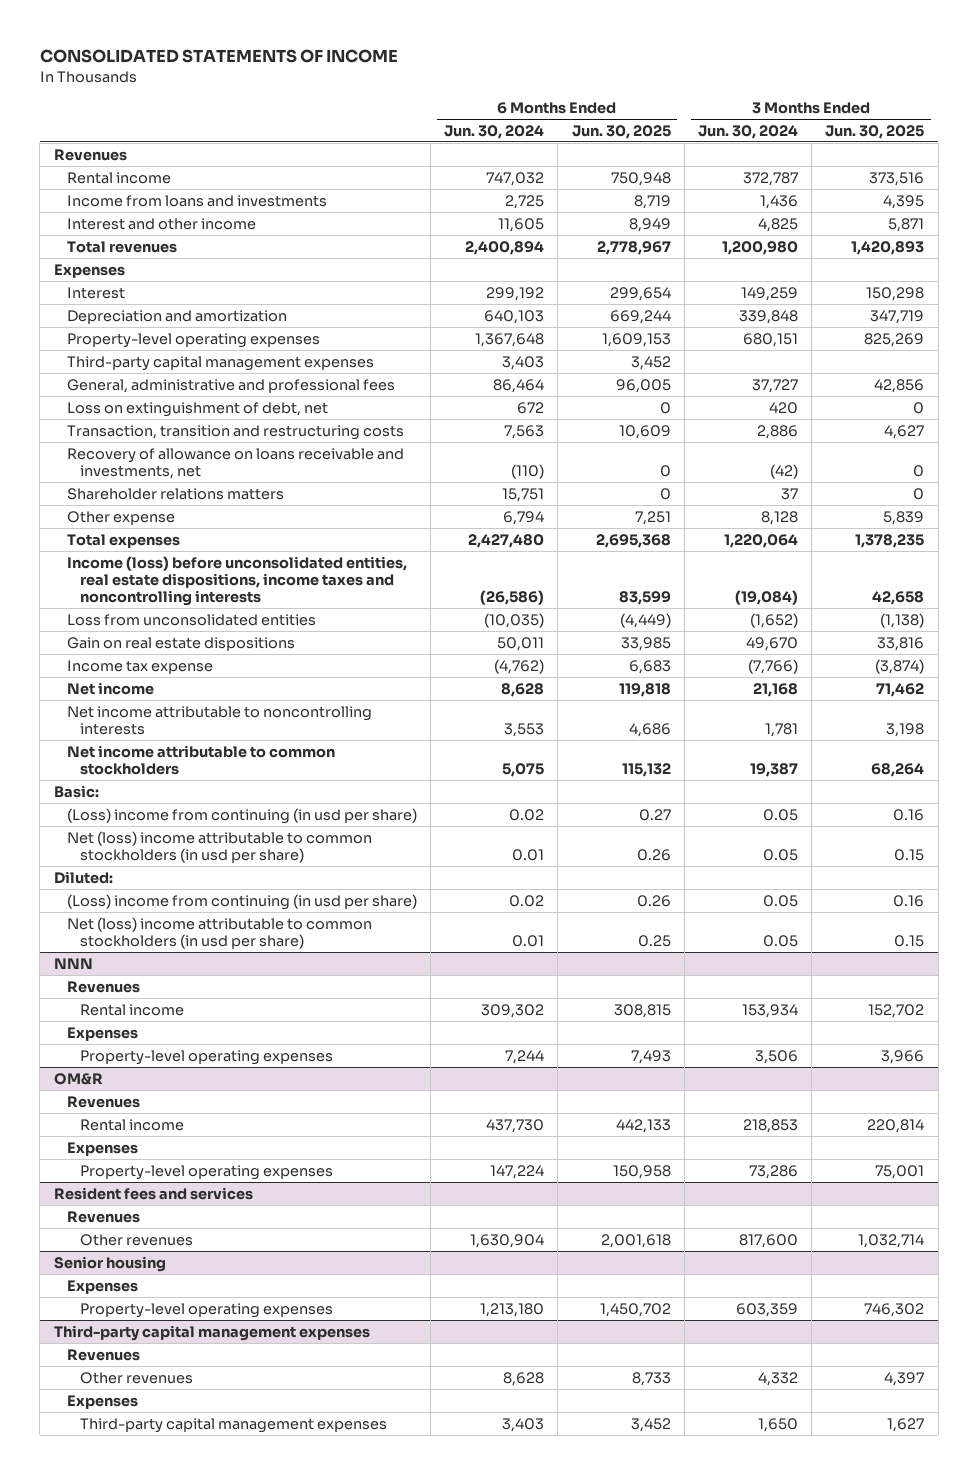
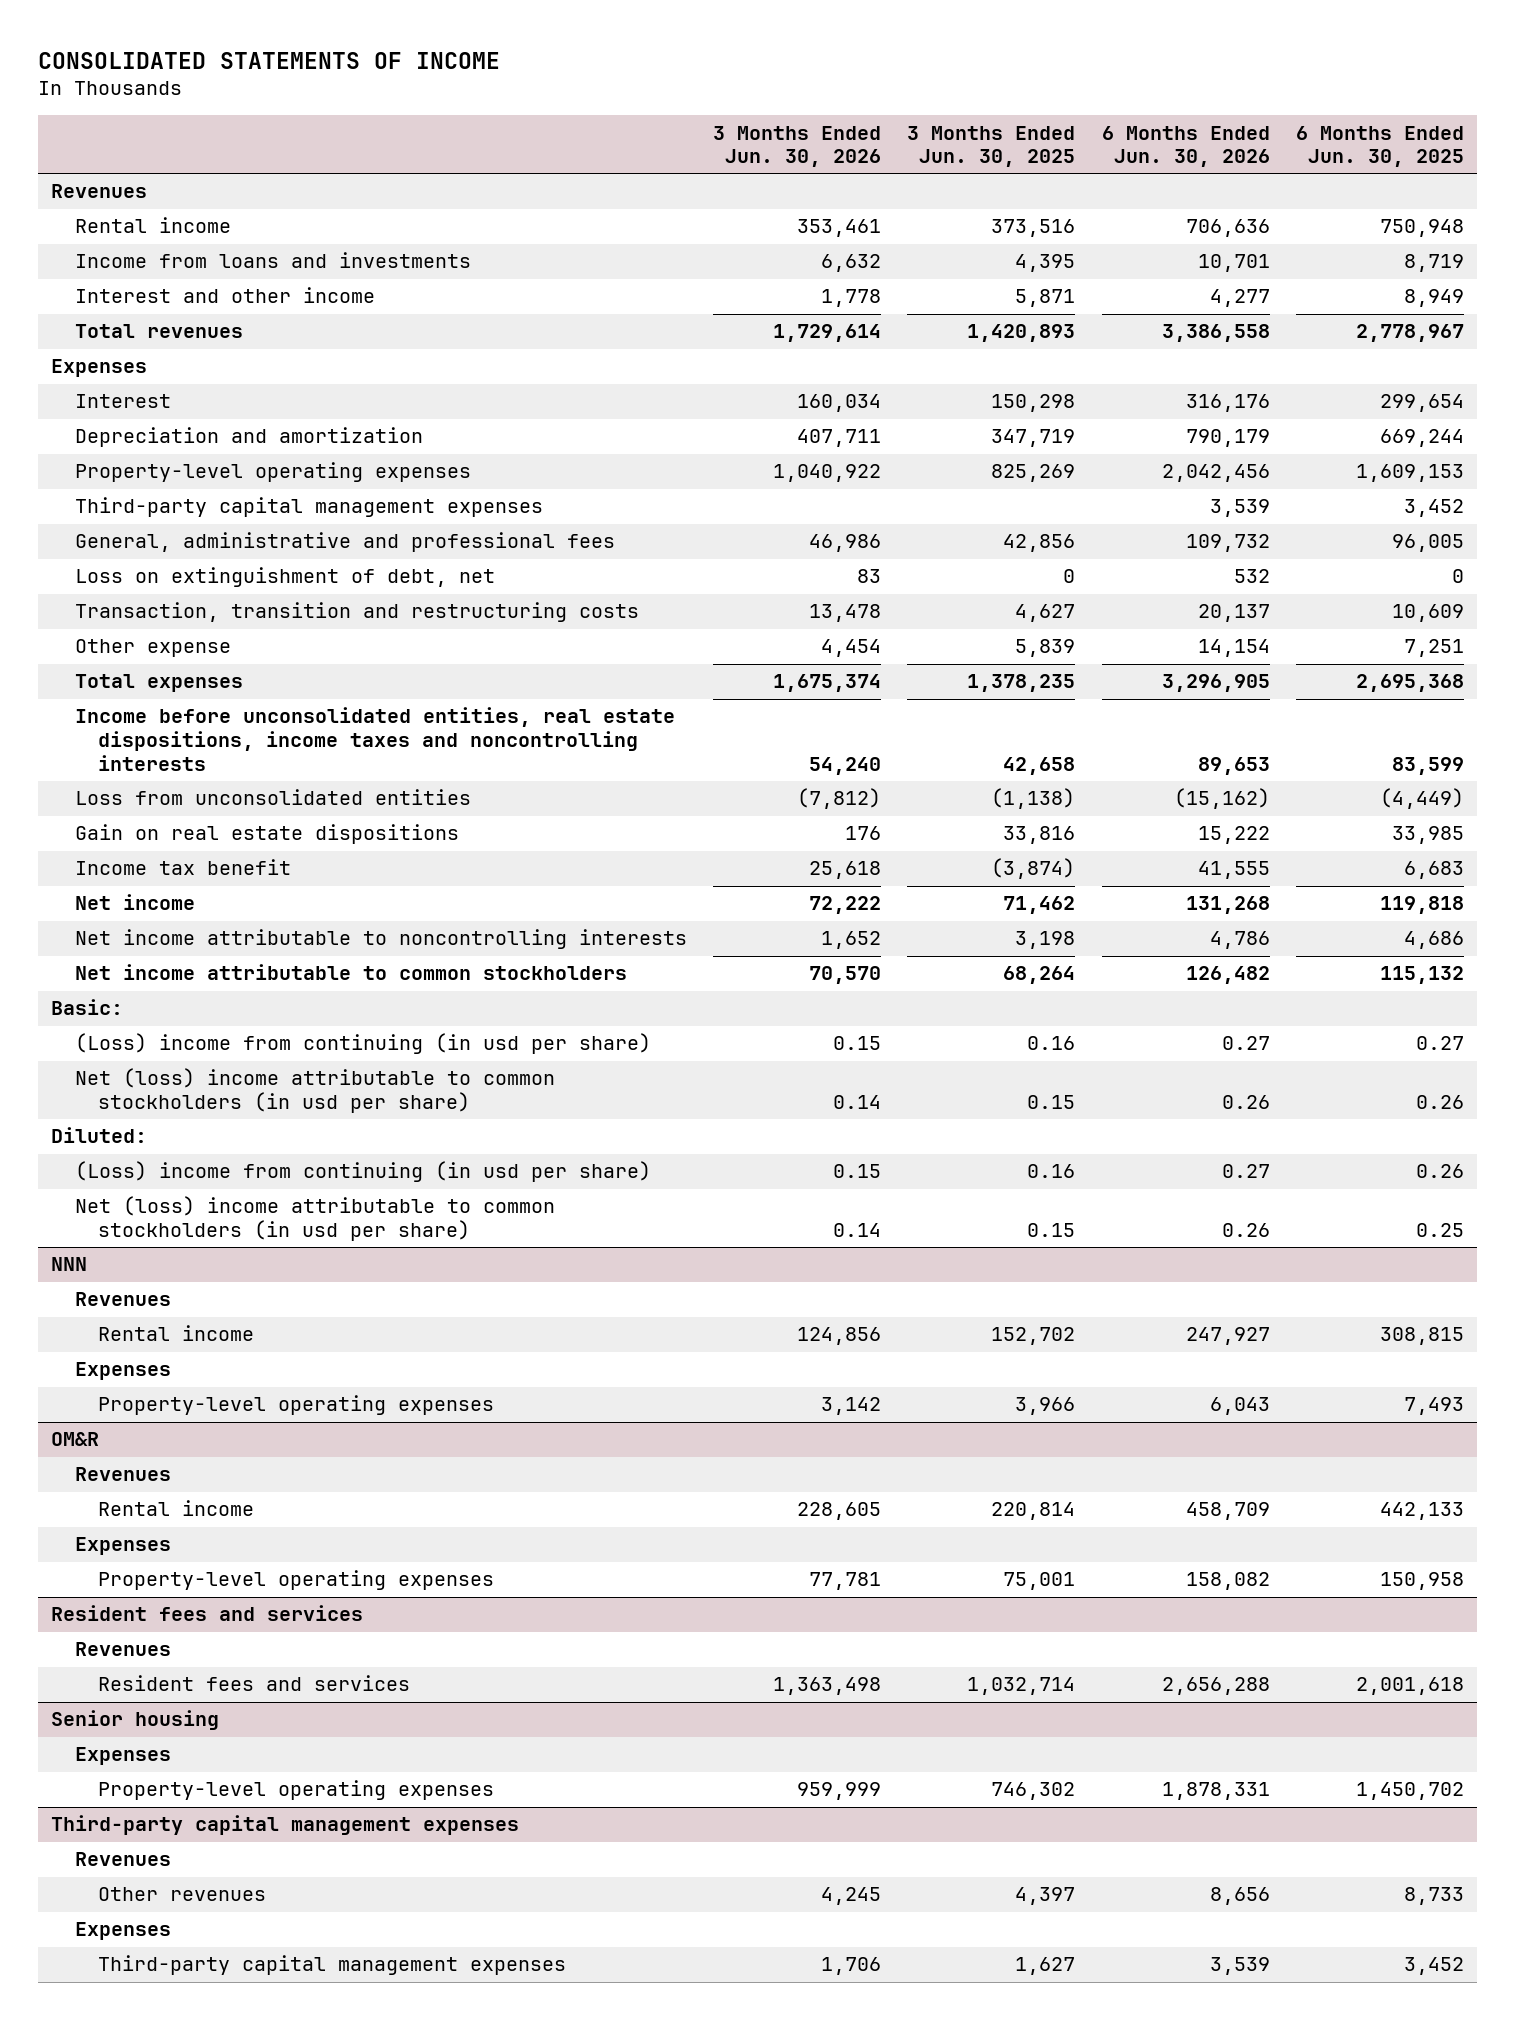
- | 6 Months Ended Jun. 30, 2024 | 6 Months Ended Jun. 30, 2025 | 3 Months Ended Jun. 30, 2024 | 3 Months Ended Jun. 30, 2025
+ | 3 Months Ended Jun. 30, 2026 | 3 Months Ended Jun. 30, 2025 | 6 Months Ended Jun. 30, 2026 | 6 Months Ended Jun. 30, 2025
- Recovery of allowance on loans receivable and investments, net | (110) | 0 | (42) | 0
- Shareholder relations matters | 15,751 | 0 | 37 | 0
- Income (loss) before unconsolidated entities, real estate dispositions, income taxes and noncontrolling interests | (26,586) | 83,599 | (19,084) | 42,658
+ Income before unconsolidated entities, real estate dispositions, income taxes and noncontrolling interests | 54,240 | 42,658 | 89,653 | 83,599
- Income tax expense | (4,762) | 6,683 | (7,766) | (3,874)
+ Income tax benefit | 25,618 | (3,874) | 41,555 | 6,683
@ Resident fees and services
- Other revenues | 1,630,904 | 2,001,618 | 817,600 | 1,032,714
+ Resident fees and services | 1,363,498 | 1,032,714 | 2,656,288 | 2,001,618

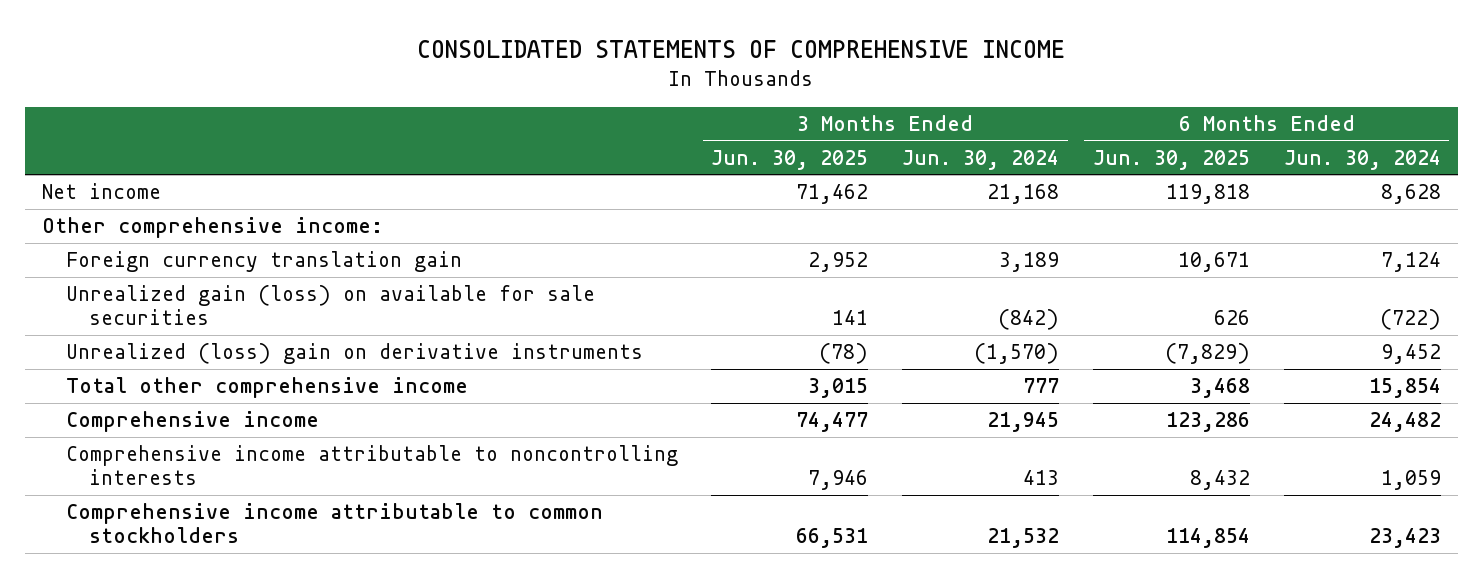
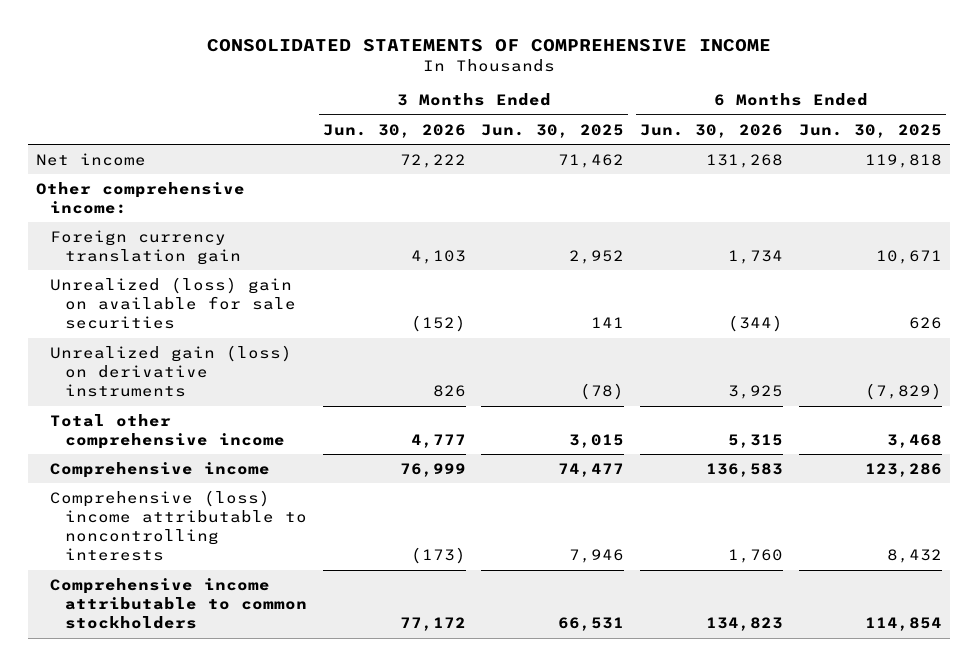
- | 3 Months Ended Jun. 30, 2025 | 3 Months Ended Jun. 30, 2024 | 6 Months Ended Jun. 30, 2025 | 6 Months Ended Jun. 30, 2024
+ | 3 Months Ended Jun. 30, 2026 | 3 Months Ended Jun. 30, 2025 | 6 Months Ended Jun. 30, 2026 | 6 Months Ended Jun. 30, 2025
- Unrealized gain (loss) on available for sale securities | 141 | (842) | 626 | (722)
- Unrealized (loss) gain on derivative instruments | (78) | (1,570) | (7,829) | 9,452
+ Unrealized (loss) gain on available for sale securities | (152) | 141 | (344) | 626
+ Unrealized gain (loss) on derivative instruments | 826 | (78) | 3,925 | (7,829)
- Comprehensive income attributable to noncontrolling interests | 7,946 | 413 | 8,432 | 1,059
+ Comprehensive (loss) income attributable to noncontrolling interests | (173) | 7,946 | 1,760 | 8,432

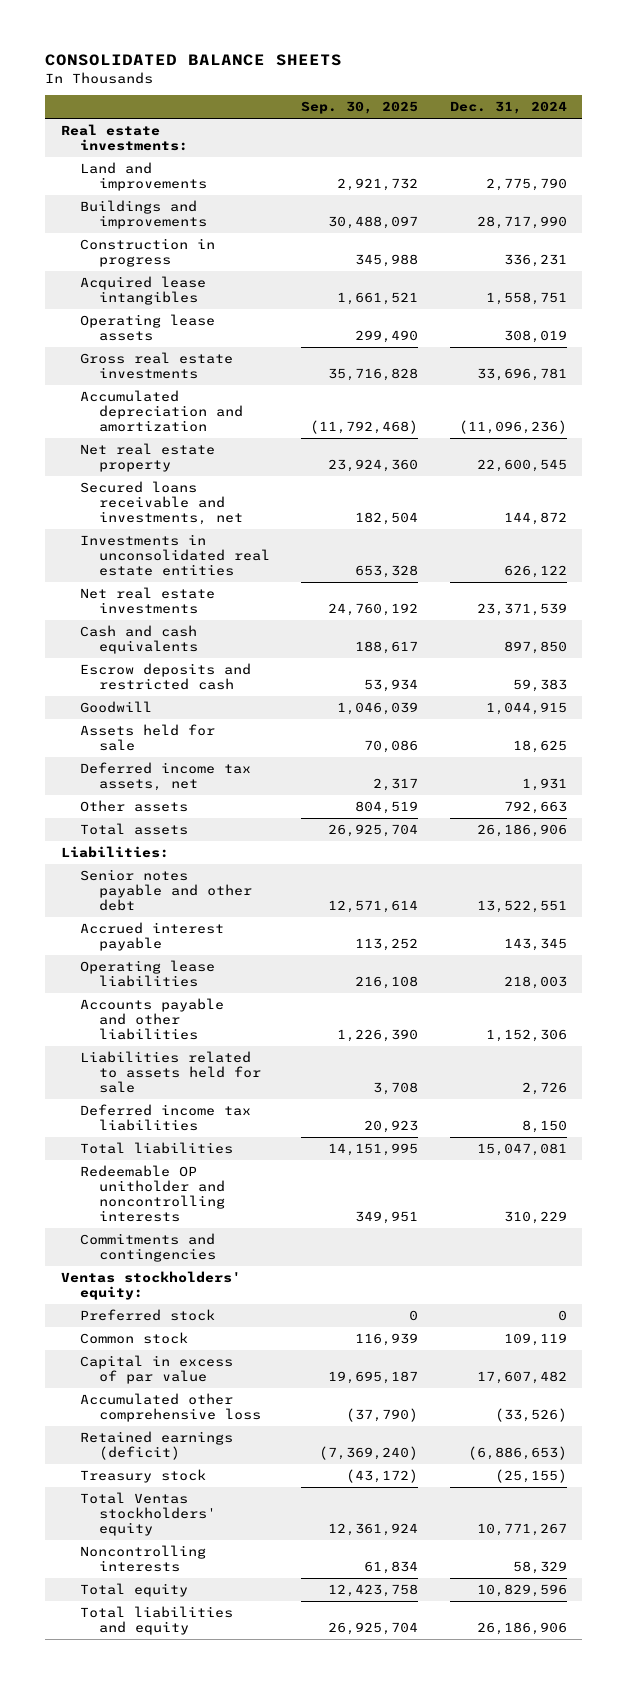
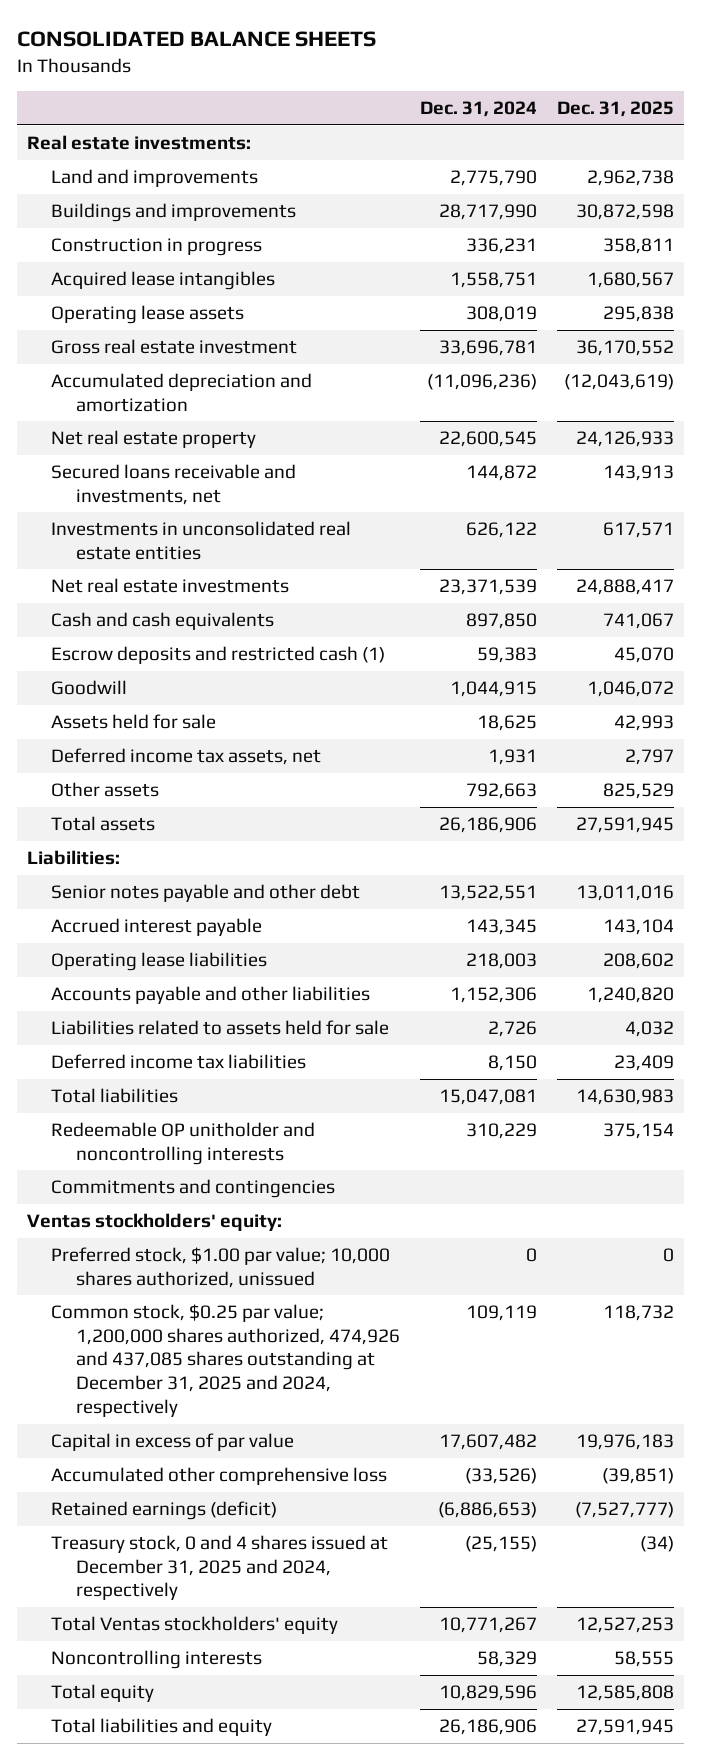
- | Sep. 30, 2025 | Dec. 31, 2024
+ | Dec. 31, 2024 | Dec. 31, 2025
- Gross real estate investments | 35,716,828 | 33,696,781
+ Gross real estate investment | 33,696,781 | 36,170,552
- Escrow deposits and restricted cash | 53,934 | 59,383
+ Escrow deposits and restricted cash (1) | 59,383 | 45,070
- Preferred stock | 0 | 0
- Common stock | 116,939 | 109,119
+ Preferred stock, $1.00 par value; 10,000 shares authorized, unissued | 0 | 0
+ Common stock, $0.25 par value; 1,200,000 shares authorized, 474,926 and 437,085 shares outstanding at December 31, 2025 and 2024, respectively | 109,119 | 118,732
- Treasury stock | (43,172) | (25,155)
+ Treasury stock, 0 and 4 shares issued at December 31, 2025 and 2024, respectively | (25,155) | (34)

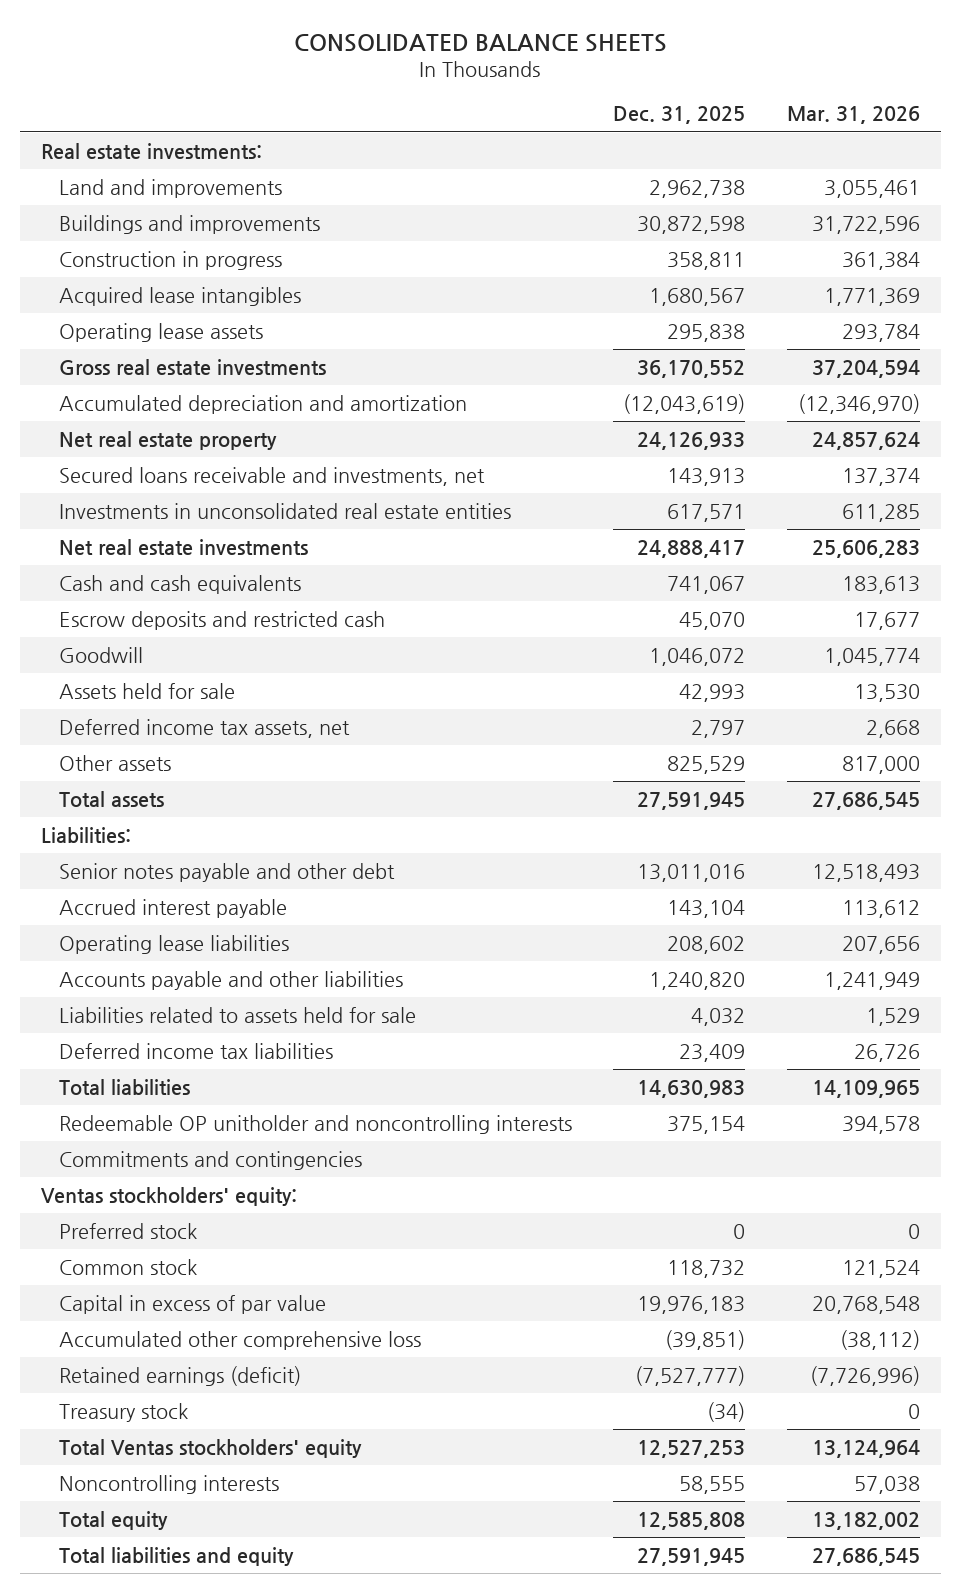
- | Dec. 31, 2024 | Dec. 31, 2025
+ | Dec. 31, 2025 | Mar. 31, 2026
- Gross real estate investment | 33,696,781 | 36,170,552
+ Gross real estate investments | 36,170,552 | 37,204,594
- Escrow deposits and restricted cash (1) | 59,383 | 45,070
+ Escrow deposits and restricted cash | 45,070 | 17,677
- Preferred stock, $1.00 par value; 10,000 shares authorized, unissued | 0 | 0
- Common stock, $0.25 par value; 1,200,000 shares authorized, 474,926 and 437,085 shares outstanding at December 31, 2025 and 2024, respectively | 109,119 | 118,732
+ Preferred stock | 0 | 0
+ Common stock | 118,732 | 121,524
- Treasury stock, 0 and 4 shares issued at December 31, 2025 and 2024, respectively | (25,155) | (34)
+ Treasury stock | (34) | 0

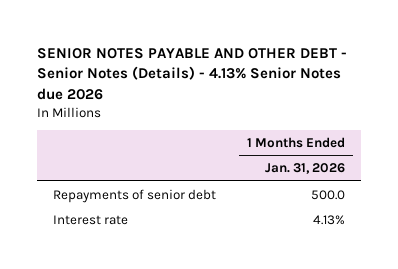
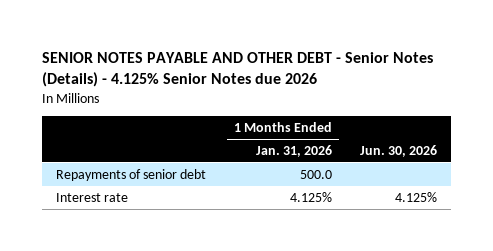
- SENIOR NOTES PAYABLE AND OTHER DEBT - Senior Notes (Details) - 4.13% Senior Notes due 2026
+ SENIOR NOTES PAYABLE AND OTHER DEBT - Senior Notes (Details) - 4.125% Senior Notes due 2026
- | 1 Months Ended Jan. 31, 2026
+ | 1 Months Ended Jan. 31, 2026 | Jun. 30, 2026
- Interest rate | 4.13%
+ Interest rate | 4.125% | 4.125%

